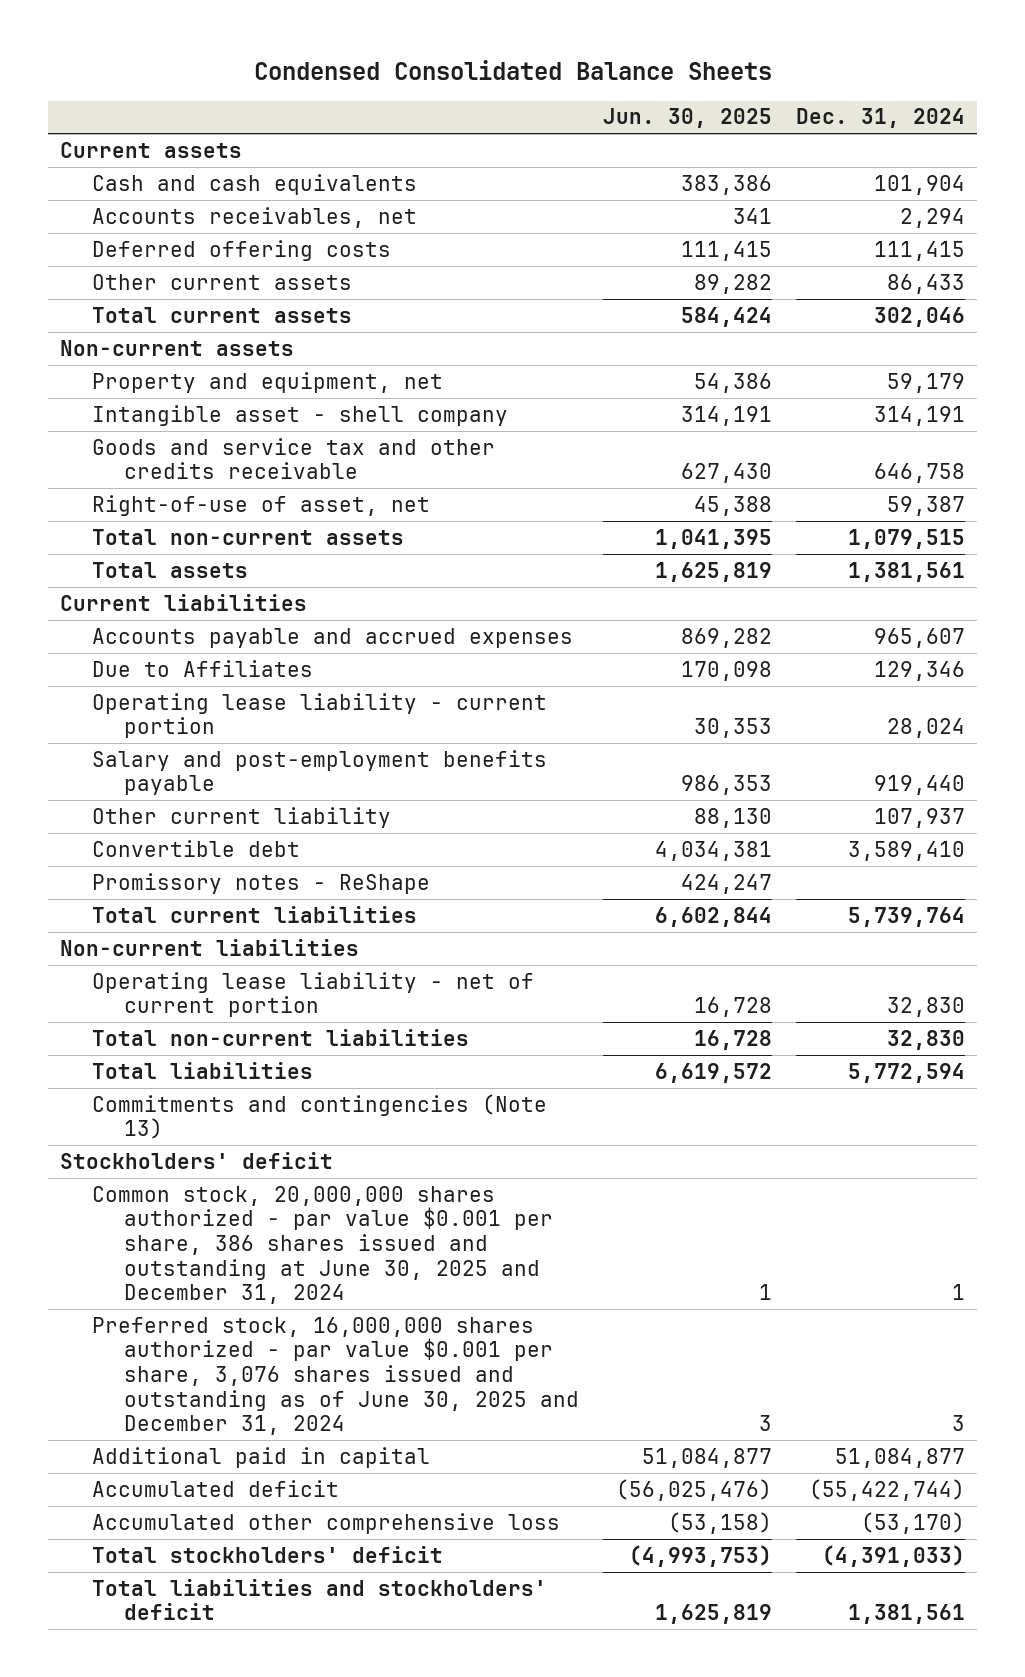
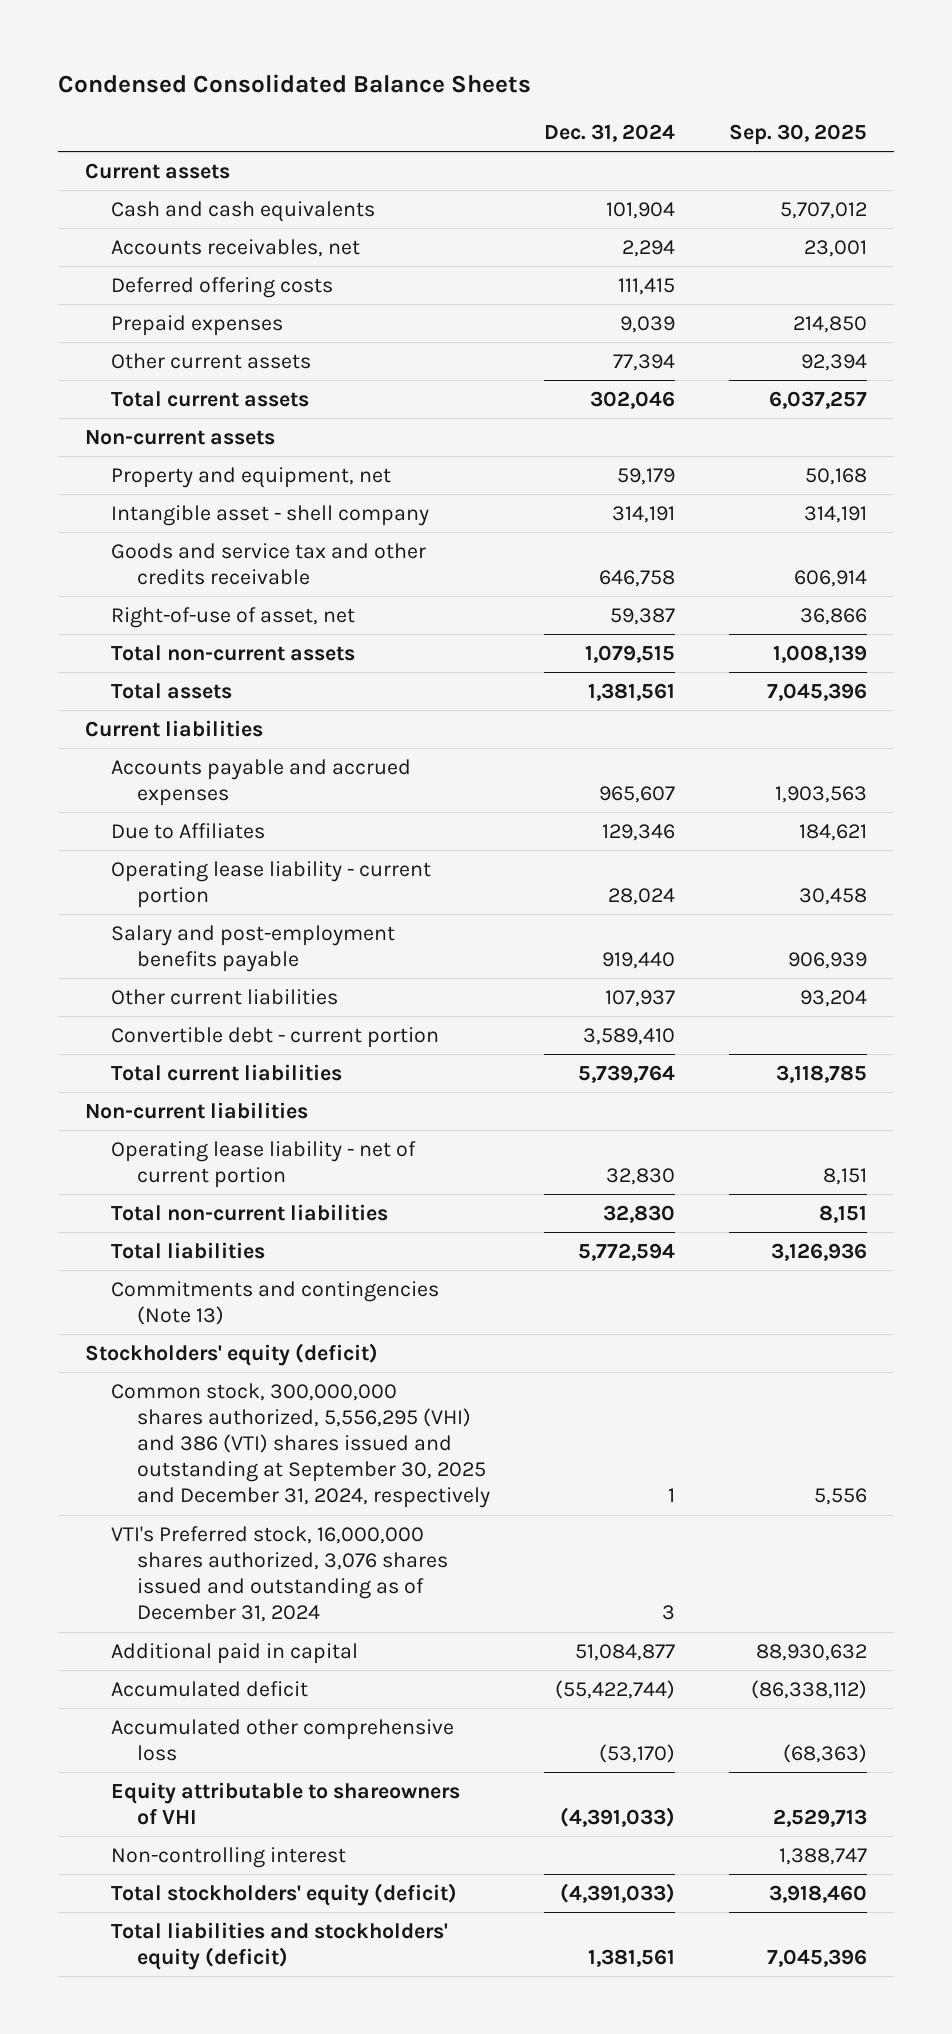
- | Jun. 30, 2025 | Dec. 31, 2024
+ | Dec. 31, 2024 | Sep. 30, 2025
- Other current assets | 89,282 | 86,433
+ Prepaid expenses | 9,039 | 214,850
+ Other current assets | 77,394 | 92,394
- Other current liability | 88,130 | 107,937
- Convertible debt | 4,034,381 | 3,589,410
- Promissory notes - ReShape | 424,247 |
+ Other current liabilities | 107,937 | 93,204
+ Convertible debt - current portion | 3,589,410 |
- Stockholders' deficit
- Common stock, 20,000,000 shares authorized - par value $0.001 per share, 386 shares issued and outstanding at June 30, 2025 and December 31, 2024 | 1 | 1
- Preferred stock, 16,000,000 shares authorized - par value $0.001 per share, 3,076 shares issued and outstanding as of June 30, 2025 and December 31, 2024 | 3 | 3
+ Stockholders' equity (deficit)
+ Common stock, 300,000,000 shares authorized, 5,556,295 (VHI) and 386 (VTI) shares issued and outstanding at September 30, 2025 and December 31, 2024, respectively | 1 | 5,556
+ VTI's Preferred stock, 16,000,000 shares authorized, 3,076 shares issued and outstanding as of December 31, 2024 | 3 |
- Total stockholders' deficit | (4,993,753) | (4,391,033)
- Total liabilities and stockholders' deficit | 1,625,819 | 1,381,561
+ Equity attributable to shareowners of VHI | (4,391,033) | 2,529,713
+ Non-controlling interest | | 1,388,747
+ Total stockholders' equity (deficit) | (4,391,033) | 3,918,460
+ Total liabilities and stockholders' equity (deficit) | 1,381,561 | 7,045,396

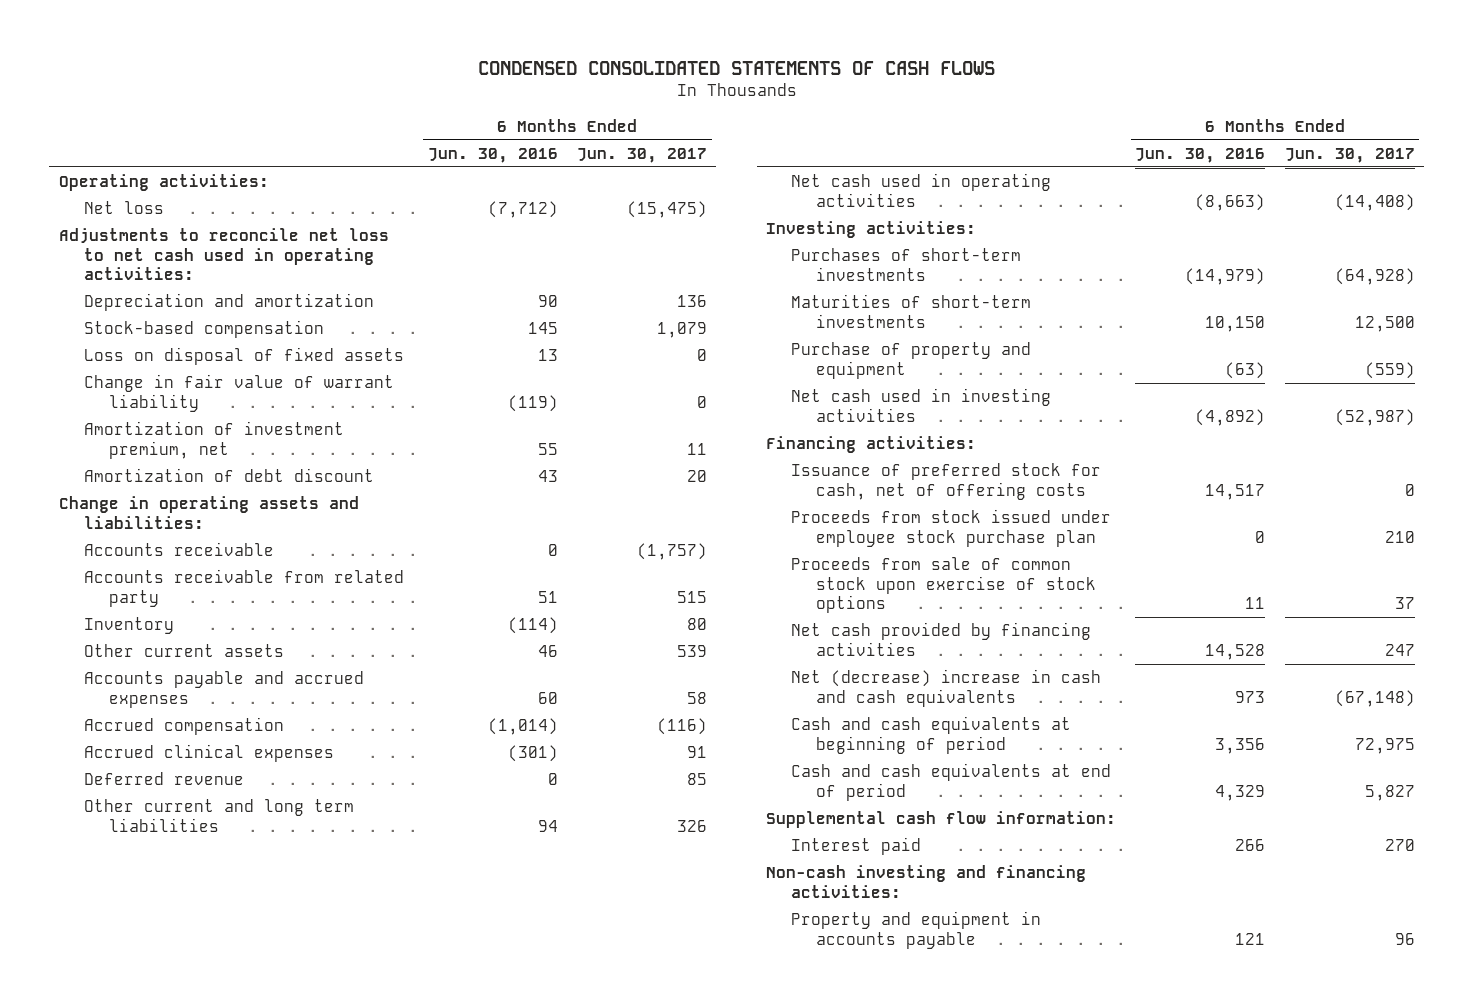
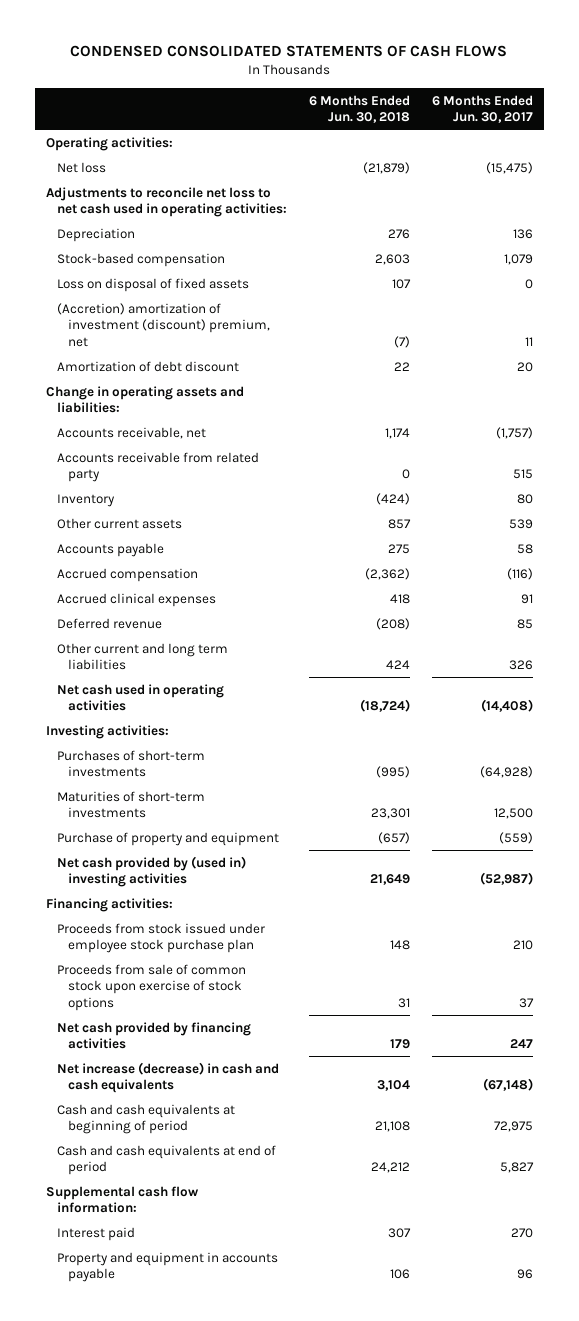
- | 6 Months Ended Jun. 30, 2016 | 6 Months Ended Jun. 30, 2017
+ | 6 Months Ended Jun. 30, 2018 | 6 Months Ended Jun. 30, 2017
- Depreciation and amortization | 90 | 136
+ Depreciation | 276 | 136
- Change in fair value of warrant liability | (119) | 0
- Amortization of investment premium, net | 55 | 11
+ (Accretion) amortization of investment (discount) premium, net | (7) | 11
- Accounts receivable | 0 | (1,757)
+ Accounts receivable, net | 1,174 | (1,757)
- Accounts payable and accrued expenses | 60 | 58
+ Accounts payable | 275 | 58
- Net cash used in investing activities | (4,892) | (52,987)
+ Net cash provided by (used in) investing activities | 21,649 | (52,987)
- Issuance of preferred stock for cash, net of offering costs | 14,517 | 0
- Net (decrease) increase in cash and cash equivalents | 973 | (67,148)
+ Net increase (decrease) in cash and cash equivalents | 3,104 | (67,148)
- Non-cash investing and financing activities:

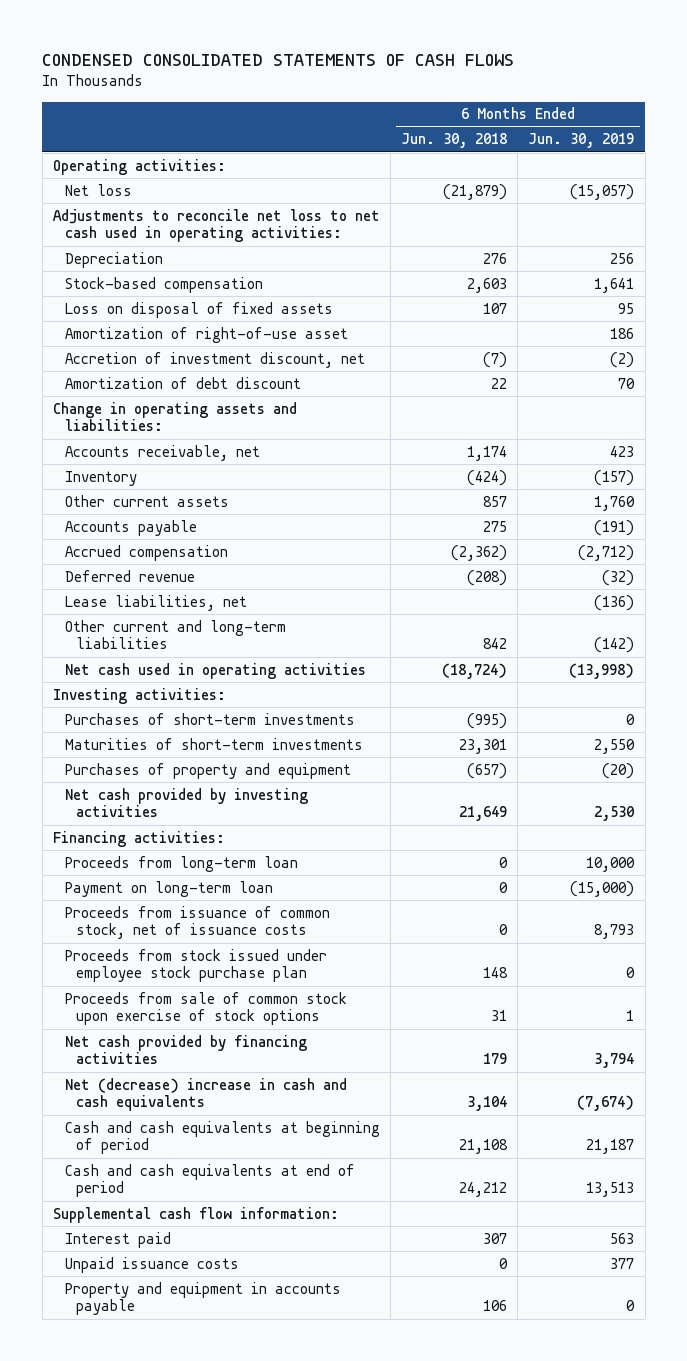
- | 6 Months Ended Jun. 30, 2018 | 6 Months Ended Jun. 30, 2017
+ | 6 Months Ended Jun. 30, 2018 | 6 Months Ended Jun. 30, 2019
- (Accretion) amortization of investment (discount) premium, net | (7) | 11
+ Amortization of right-of-use asset | | 186
+ Accretion of investment discount, net | (7) | (2)
- Accounts receivable from related party | 0 | 515
- Accrued clinical expenses | 418 | 91
- Other current and long term liabilities | 424 | 326
+ Lease liabilities, net | | (136)
+ Other current and long-term liabilities | 842 | (142)
- Purchase of property and equipment | (657) | (559)
- Net cash provided by (used in) investing activities | 21,649 | (52,987)
+ Purchases of property and equipment | (657) | (20)
+ Net cash provided by investing activities | 21,649 | 2,530
+ Proceeds from long-term loan | 0 | 10,000
+ Payment on long-term loan | 0 | (15,000)
+ Proceeds from issuance of common stock, net of issuance costs | 0 | 8,793
- Net increase (decrease) in cash and cash equivalents | 3,104 | (67,148)
+ Net (decrease) increase in cash and cash equivalents | 3,104 | (7,674)
+ Unpaid issuance costs | 0 | 377

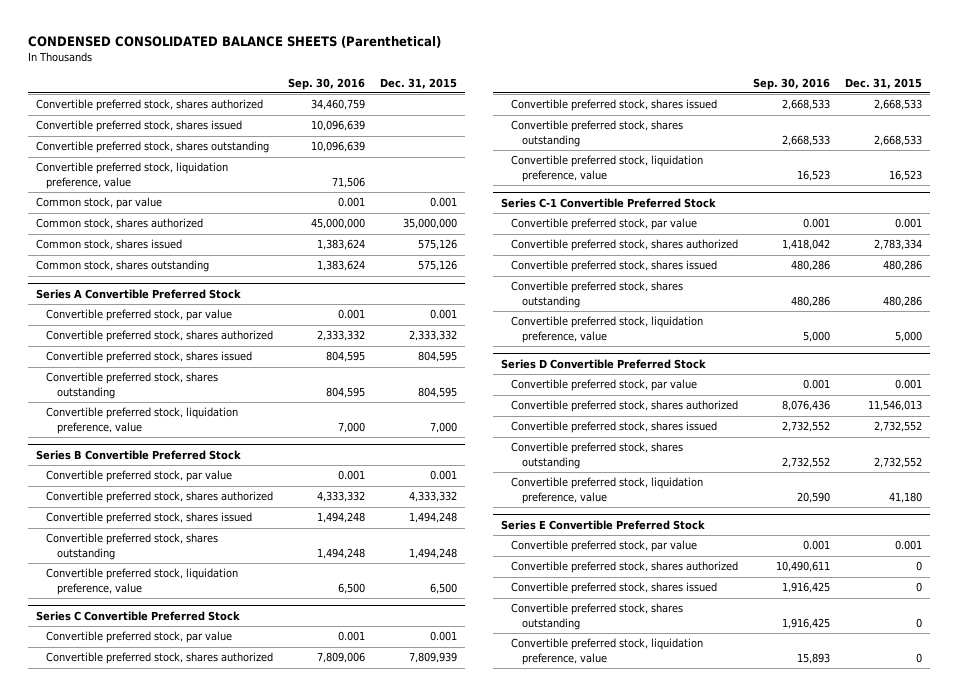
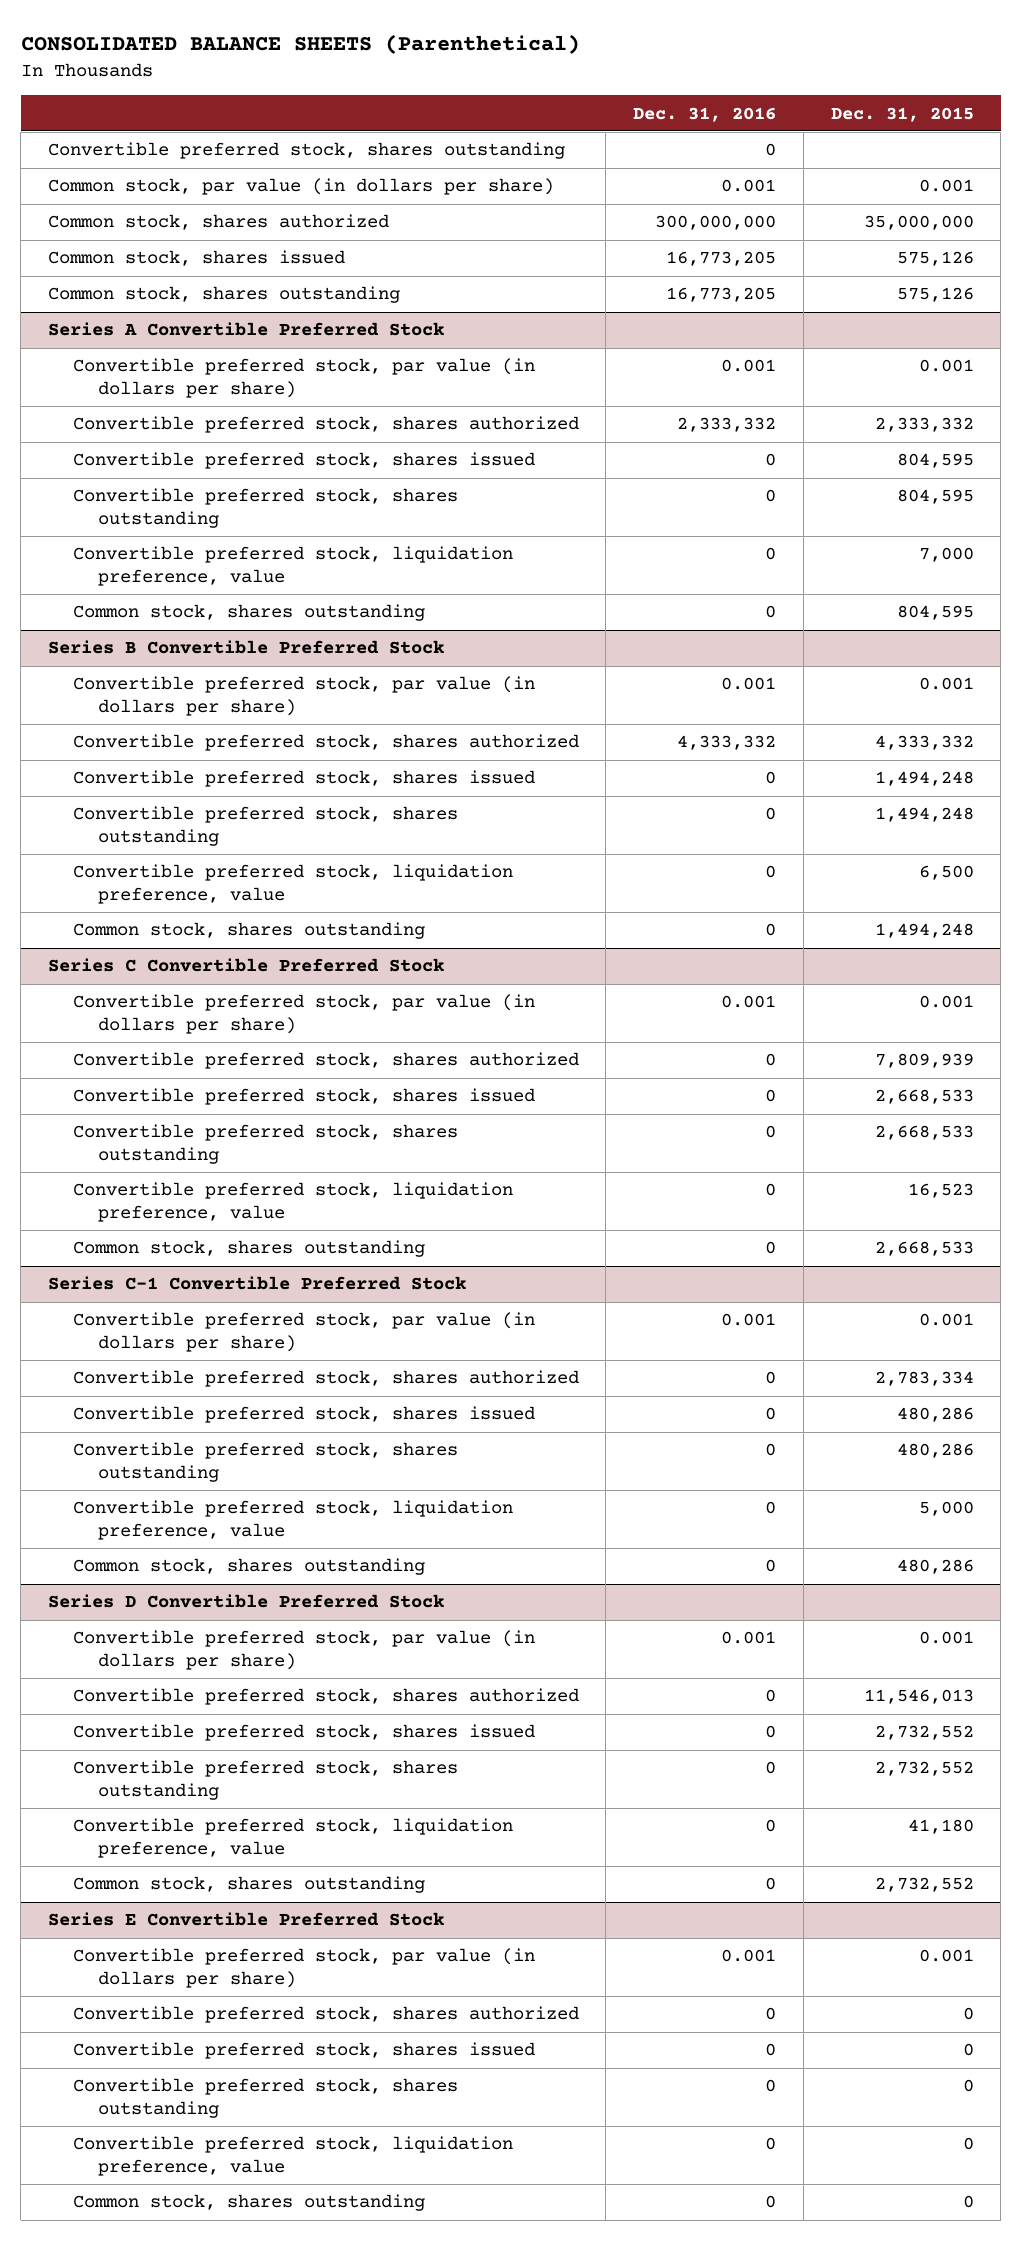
- CONDENSED CONSOLIDATED BALANCE SHEETS (Parenthetical)
+ CONSOLIDATED BALANCE SHEETS (Parenthetical)
- | Sep. 30, 2016 | Dec. 31, 2015
+ | Dec. 31, 2016 | Dec. 31, 2015
- Convertible preferred stock, shares authorized | 34,460,759 |
- Convertible preferred stock, shares issued | 10,096,639 |
- Convertible preferred stock, liquidation preference, value | 71,506 |
- Common stock, par value | 0.001 | 0.001
+ Common stock, par value (in dollars per share) | 0.001 | 0.001
@ Series A Convertible Preferred Stock
- Convertible preferred stock, par value | 0.001 | 0.001
+ Convertible preferred stock, par value (in dollars per share) | 0.001 | 0.001
+ Common stock, shares outstanding | 0 | 804,595
@ Series B Convertible Preferred Stock
- Convertible preferred stock, par value | 0.001 | 0.001
+ Convertible preferred stock, par value (in dollars per share) | 0.001 | 0.001
+ Common stock, shares outstanding | 0 | 1,494,248
@ Series C Convertible Preferred Stock
- Convertible preferred stock, par value | 0.001 | 0.001
+ Convertible preferred stock, par value (in dollars per share) | 0.001 | 0.001
+ Common stock, shares outstanding | 0 | 2,668,533
@ Series C-1 Convertible Preferred Stock
- Convertible preferred stock, par value | 0.001 | 0.001
+ Convertible preferred stock, par value (in dollars per share) | 0.001 | 0.001
+ Common stock, shares outstanding | 0 | 480,286
@ Series D Convertible Preferred Stock
- Convertible preferred stock, par value | 0.001 | 0.001
+ Convertible preferred stock, par value (in dollars per share) | 0.001 | 0.001
+ Common stock, shares outstanding | 0 | 2,732,552
@ Series E Convertible Preferred Stock
- Convertible preferred stock, par value | 0.001 | 0.001
+ Convertible preferred stock, par value (in dollars per share) | 0.001 | 0.001
+ Common stock, shares outstanding | 0 | 0

